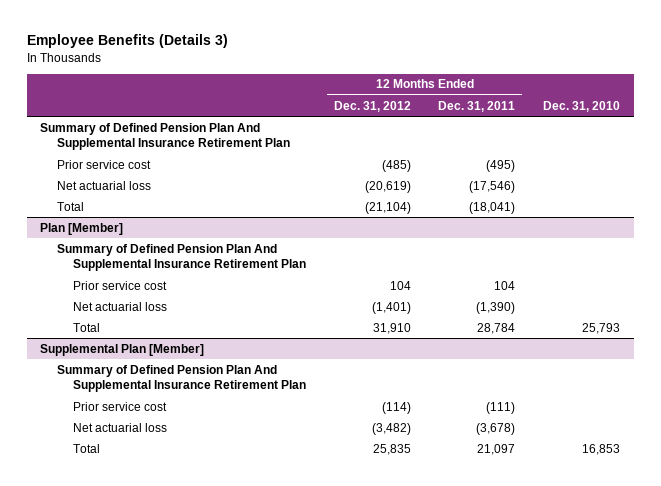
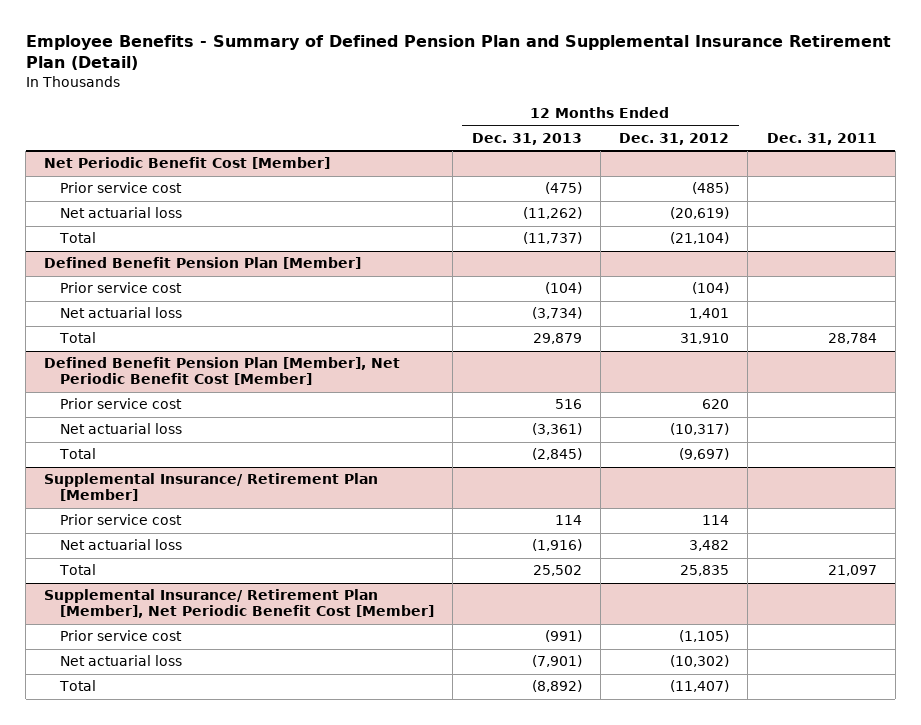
- Employee Benefits (Details 3)
+ Employee Benefits - Summary of Defined Pension Plan and Supplemental Insurance Retirement Plan (Detail)
- | 12 Months Ended Dec. 31, 2012 | 12 Months Ended Dec. 31, 2011 | Dec. 31, 2010
+ | 12 Months Ended Dec. 31, 2013 | 12 Months Ended Dec. 31, 2012 | Dec. 31, 2011
- Summary of Defined Pension Plan And Supplemental Insurance Retirement Plan
+ Net Periodic Benefit Cost [Member]
- Plan [Member]
- Summary of Defined Pension Plan And Supplemental Insurance Retirement Plan
- Prior service cost | 104 | 104 |
- Net actuarial loss | (1,401) | (1,390) |
+ Defined Benefit Pension Plan [Member]
+ Prior service cost | (104) | (104) |
+ Net actuarial loss | (3,734) | 1,401 |
- Supplemental Plan [Member]
- Summary of Defined Pension Plan And Supplemental Insurance Retirement Plan
- Prior service cost | (114) | (111) |
- Net actuarial loss | (3,482) | (3,678) |
+ Defined Benefit Pension Plan [Member], Net Periodic Benefit Cost [Member]
+ Prior service cost | 516 | 620 |
+ Net actuarial loss | (3,361) | (10,317) |
+ Total | (2,845) | (9,697) |
+ Supplemental Insurance/ Retirement Plan [Member]
+ Prior service cost | 114 | 114 |
+ Net actuarial loss | (1,916) | 3,482 |
+ Supplemental Insurance/ Retirement Plan [Member], Net Periodic Benefit Cost [Member]
+ Prior service cost | (991) | (1,105) |
+ Net actuarial loss | (7,901) | (10,302) |
+ Total | (8,892) | (11,407) |

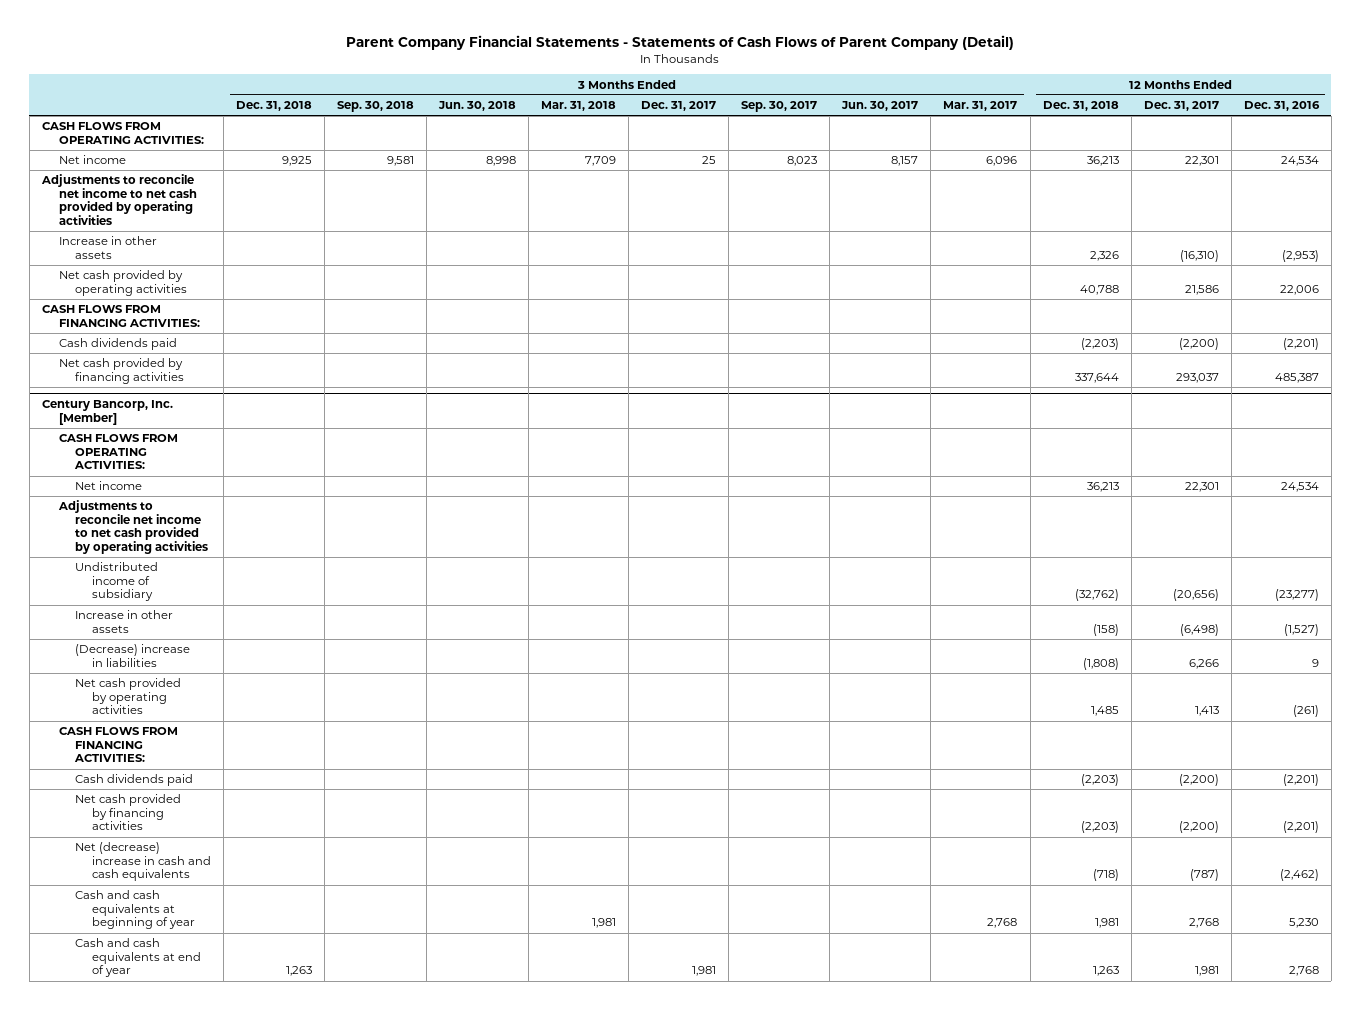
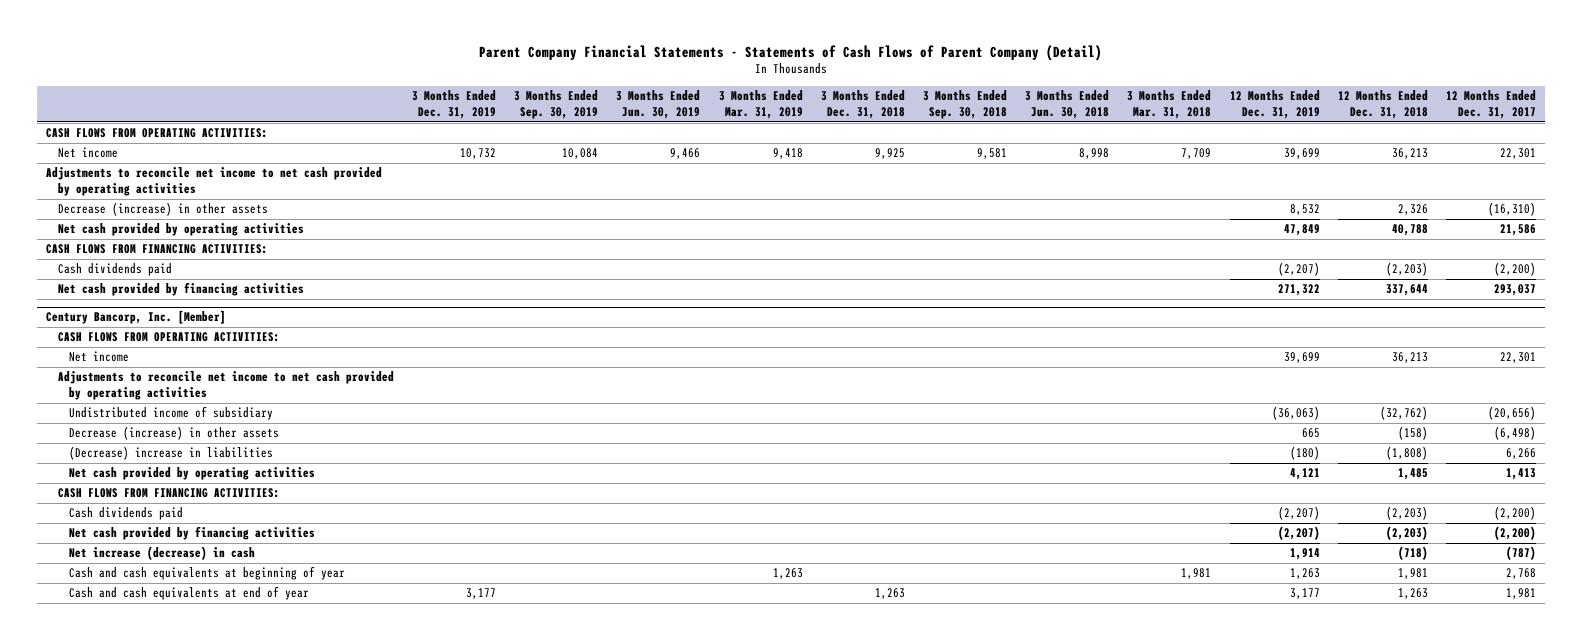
- | 3 Months Ended Dec. 31, 2018 | 3 Months Ended Sep. 30, 2018 | 3 Months Ended Jun. 30, 2018 | 3 Months Ended Mar. 31, 2018 | 3 Months Ended Dec. 31, 2017 | 3 Months Ended Sep. 30, 2017 | 3 Months Ended Jun. 30, 2017 | 3 Months Ended Mar. 31, 2017 | 12 Months Ended Dec. 31, 2018 | 12 Months Ended Dec. 31, 2017 | 12 Months Ended Dec. 31, 2016
+ | 3 Months Ended Dec. 31, 2019 | 3 Months Ended Sep. 30, 2019 | 3 Months Ended Jun. 30, 2019 | 3 Months Ended Mar. 31, 2019 | 3 Months Ended Dec. 31, 2018 | 3 Months Ended Sep. 30, 2018 | 3 Months Ended Jun. 30, 2018 | 3 Months Ended Mar. 31, 2018 | 12 Months Ended Dec. 31, 2019 | 12 Months Ended Dec. 31, 2018 | 12 Months Ended Dec. 31, 2017
- Increase in other assets | | | | | | | | | 2,326 | (16,310) | (2,953)
+ Decrease (increase) in other assets | | | | | | | | | 8,532 | 2,326 | (16,310)
@ Century Bancorp, Inc. [Member]
- Increase in other assets | | | | | | | | | (158) | (6,498) | (1,527)
+ Decrease (increase) in other assets | | | | | | | | | 665 | (158) | (6,498)
- Net (decrease) increase in cash and cash equivalents | | | | | | | | | (718) | (787) | (2,462)
+ Net increase (decrease) in cash | | | | | | | | | 1,914 | (718) | (787)

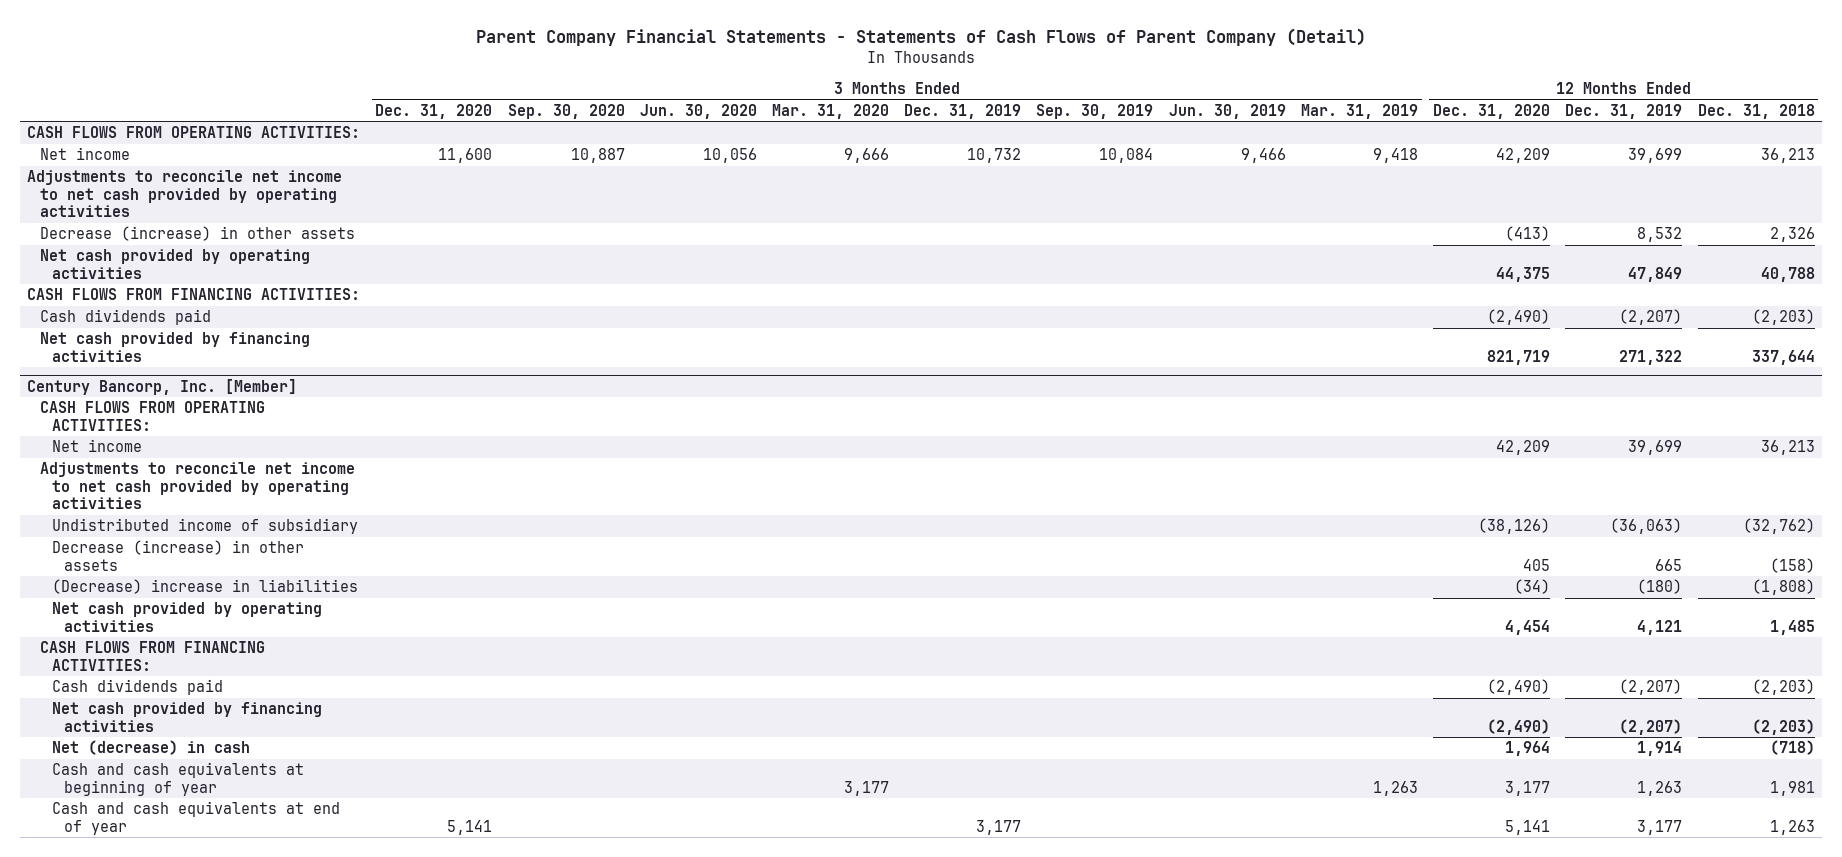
- | 3 Months Ended Dec. 31, 2019 | 3 Months Ended Sep. 30, 2019 | 3 Months Ended Jun. 30, 2019 | 3 Months Ended Mar. 31, 2019 | 3 Months Ended Dec. 31, 2018 | 3 Months Ended Sep. 30, 2018 | 3 Months Ended Jun. 30, 2018 | 3 Months Ended Mar. 31, 2018 | 12 Months Ended Dec. 31, 2019 | 12 Months Ended Dec. 31, 2018 | 12 Months Ended Dec. 31, 2017
+ | 3 Months Ended Dec. 31, 2020 | 3 Months Ended Sep. 30, 2020 | 3 Months Ended Jun. 30, 2020 | 3 Months Ended Mar. 31, 2020 | 3 Months Ended Dec. 31, 2019 | 3 Months Ended Sep. 30, 2019 | 3 Months Ended Jun. 30, 2019 | 3 Months Ended Mar. 31, 2019 | 12 Months Ended Dec. 31, 2020 | 12 Months Ended Dec. 31, 2019 | 12 Months Ended Dec. 31, 2018
@ Century Bancorp, Inc. [Member]
- Net increase (decrease) in cash | | | | | | | | | 1,914 | (718) | (787)
+ Net (decrease) in cash | | | | | | | | | 1,964 | 1,914 | (718)

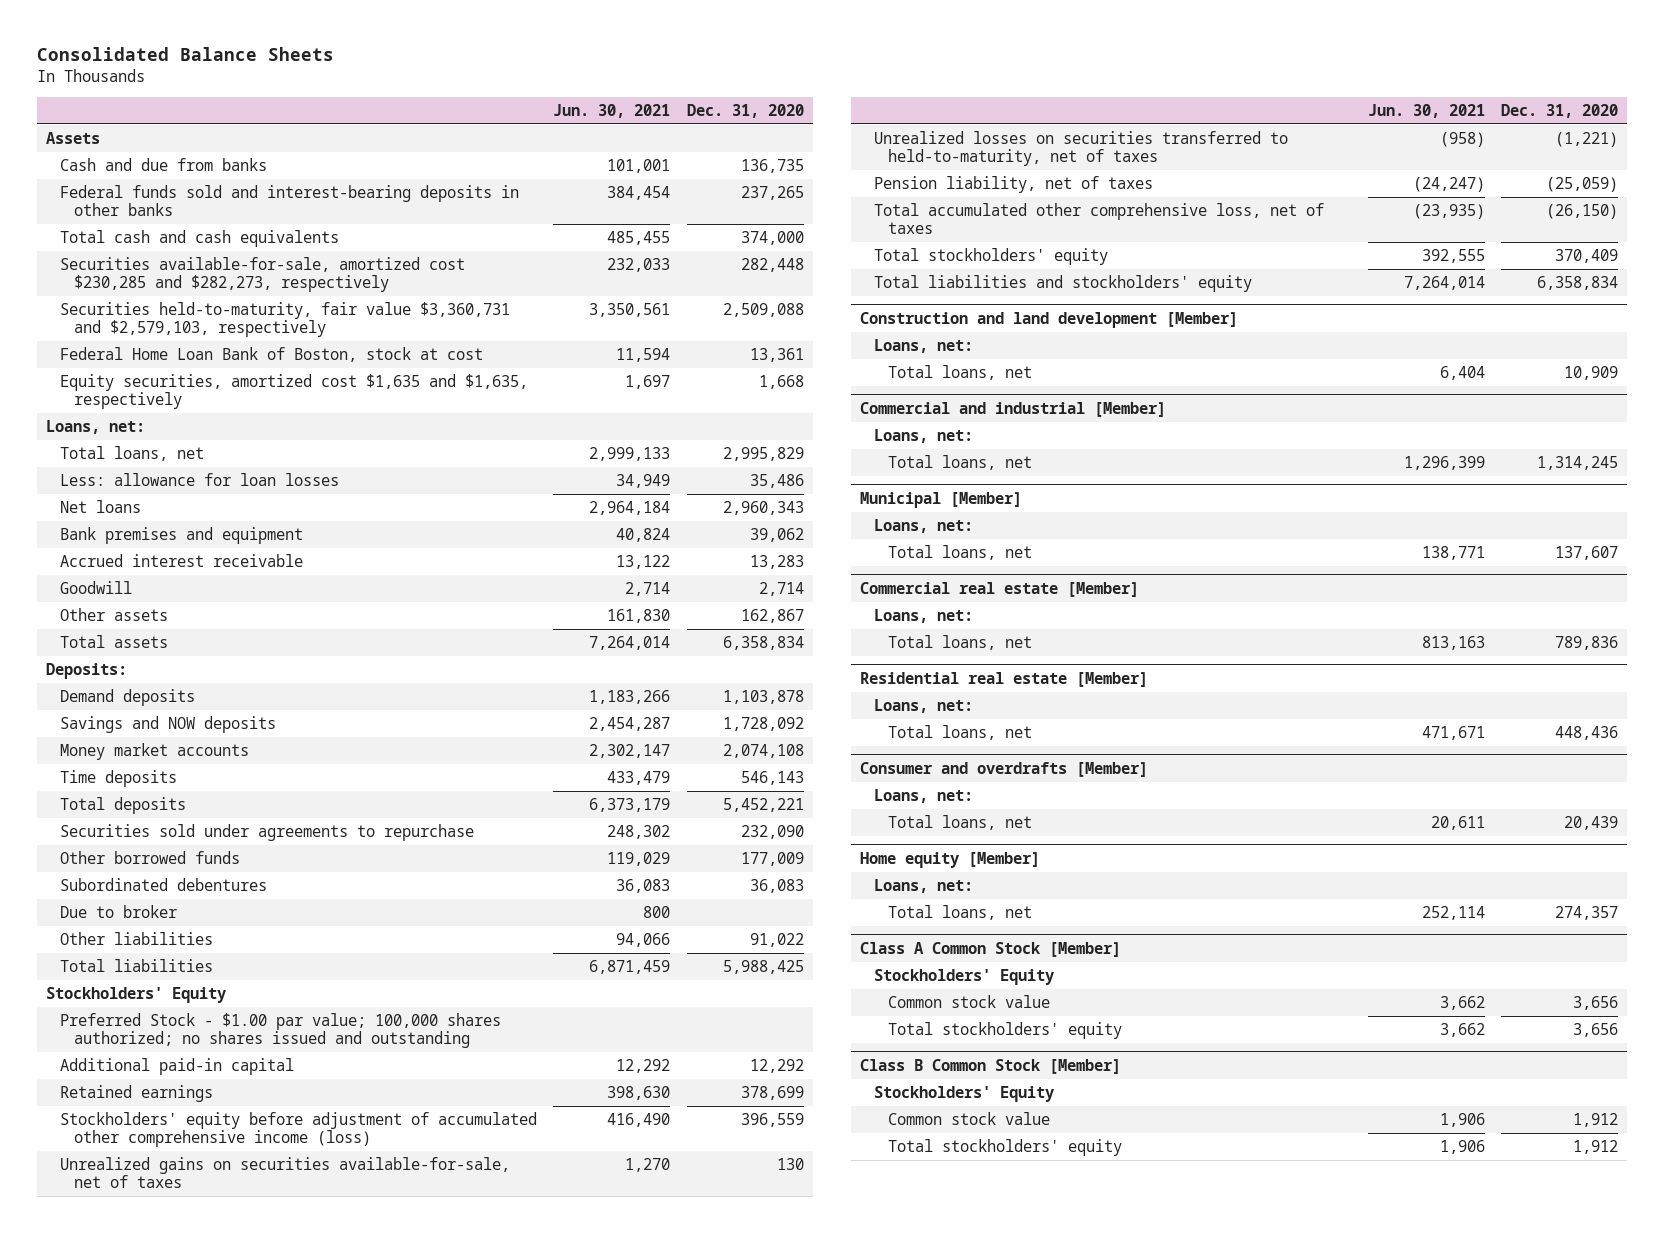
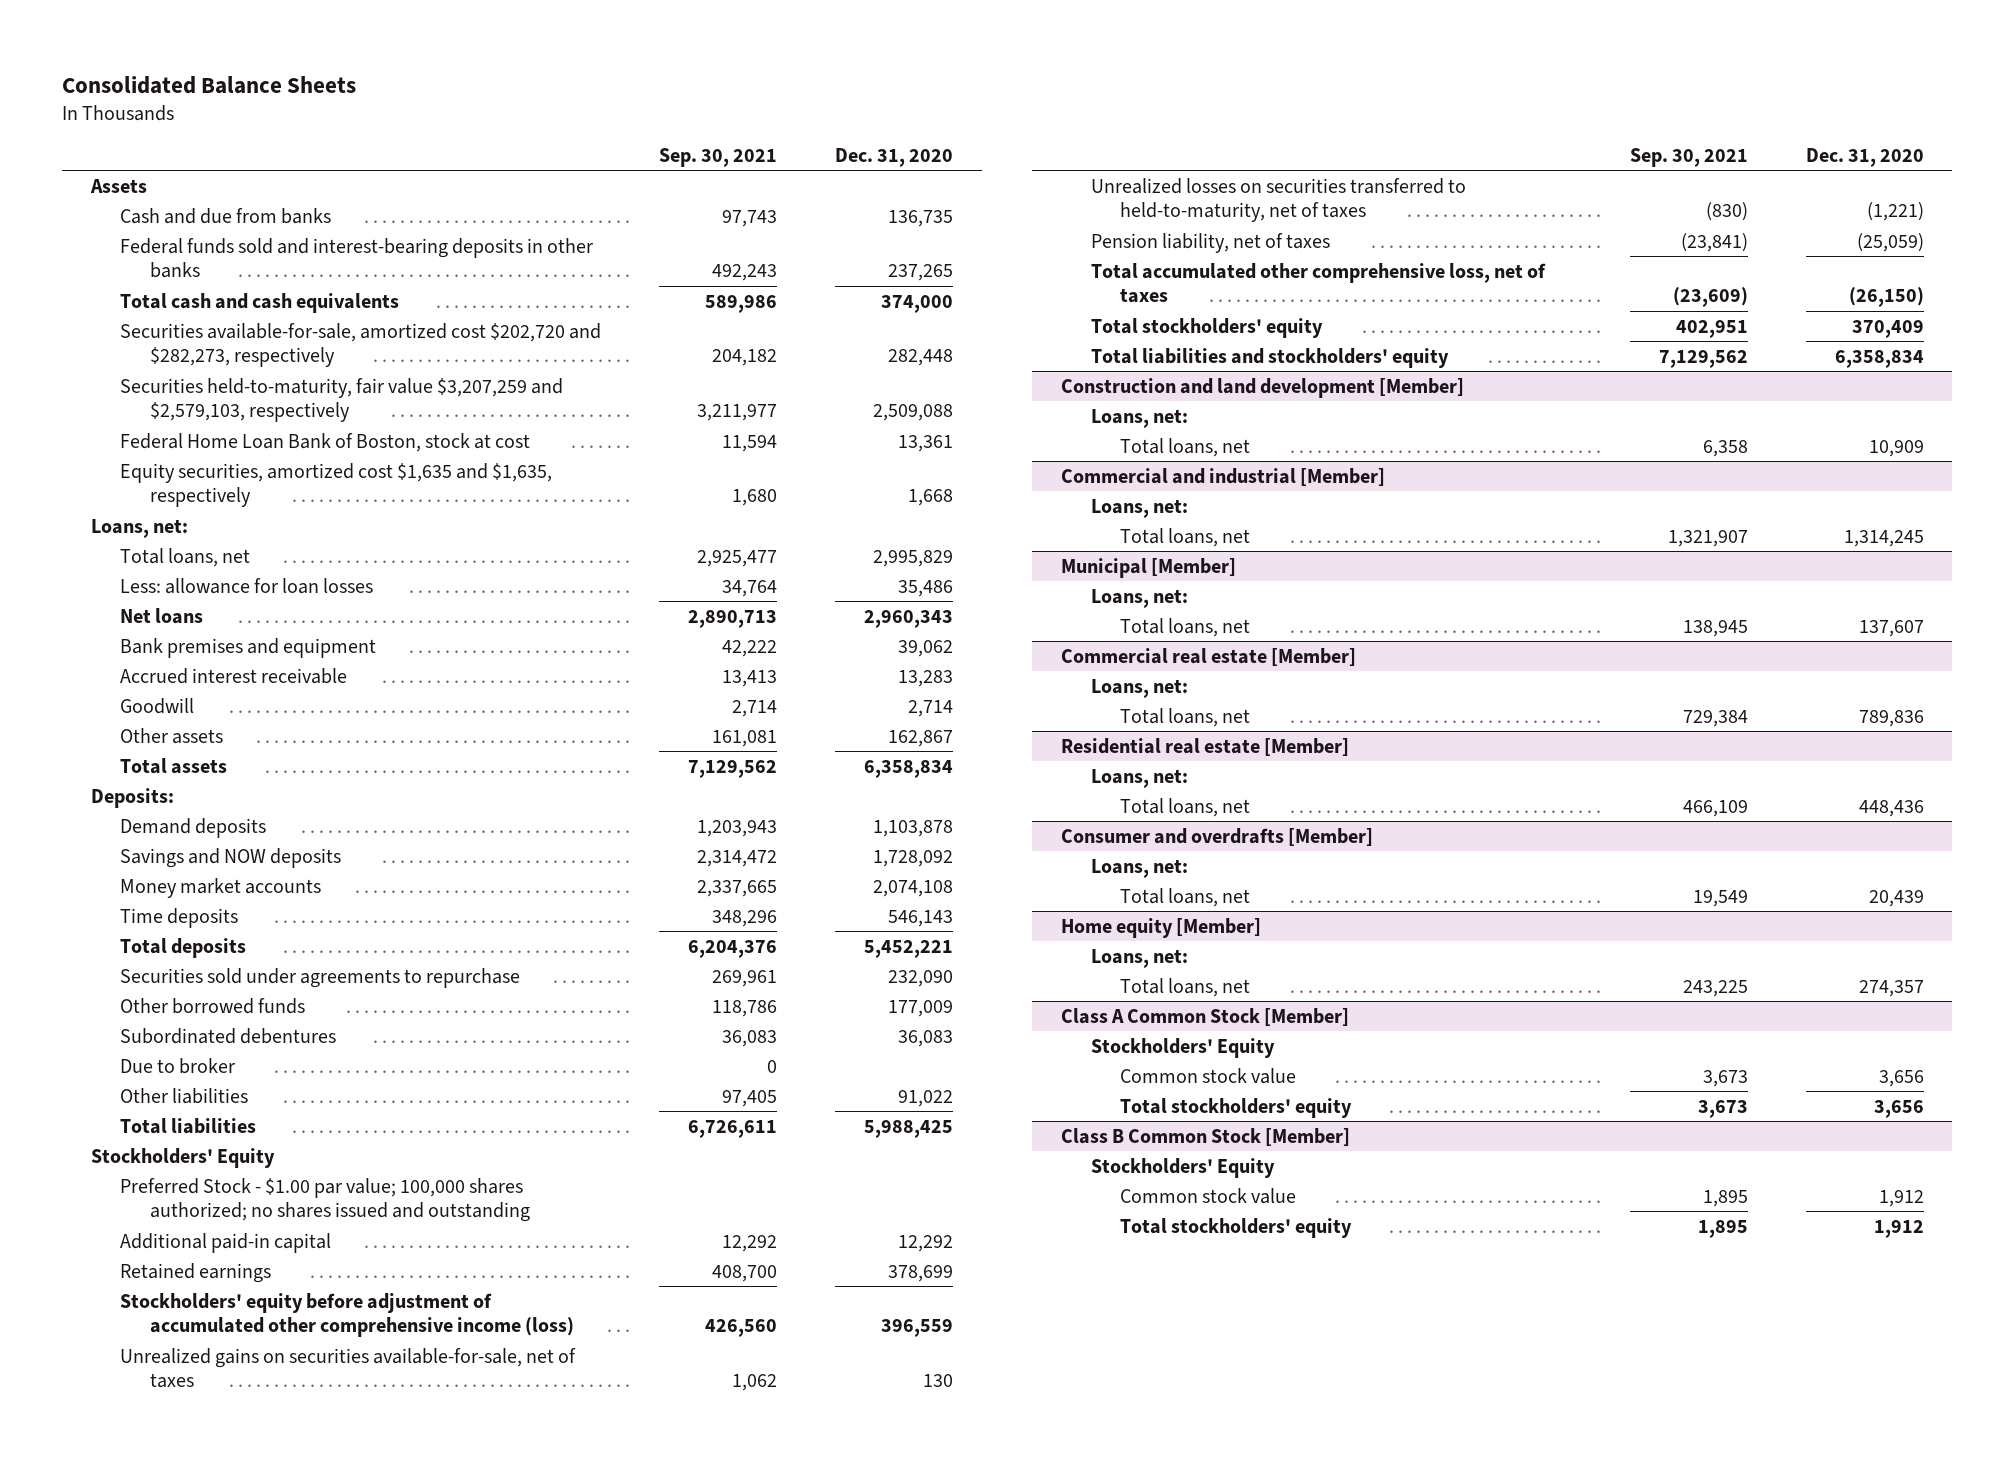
- | Jun. 30, 2021 | Dec. 31, 2020
+ | Sep. 30, 2021 | Dec. 31, 2020
- Securities available-for-sale, amortized cost $230,285 and $282,273, respectively | 232,033 | 282,448
- Securities held-to-maturity, fair value $3,360,731 and $2,579,103, respectively | 3,350,561 | 2,509,088
+ Securities available-for-sale, amortized cost $202,720 and $282,273, respectively | 204,182 | 282,448
+ Securities held-to-maturity, fair value $3,207,259 and $2,579,103, respectively | 3,211,977 | 2,509,088

